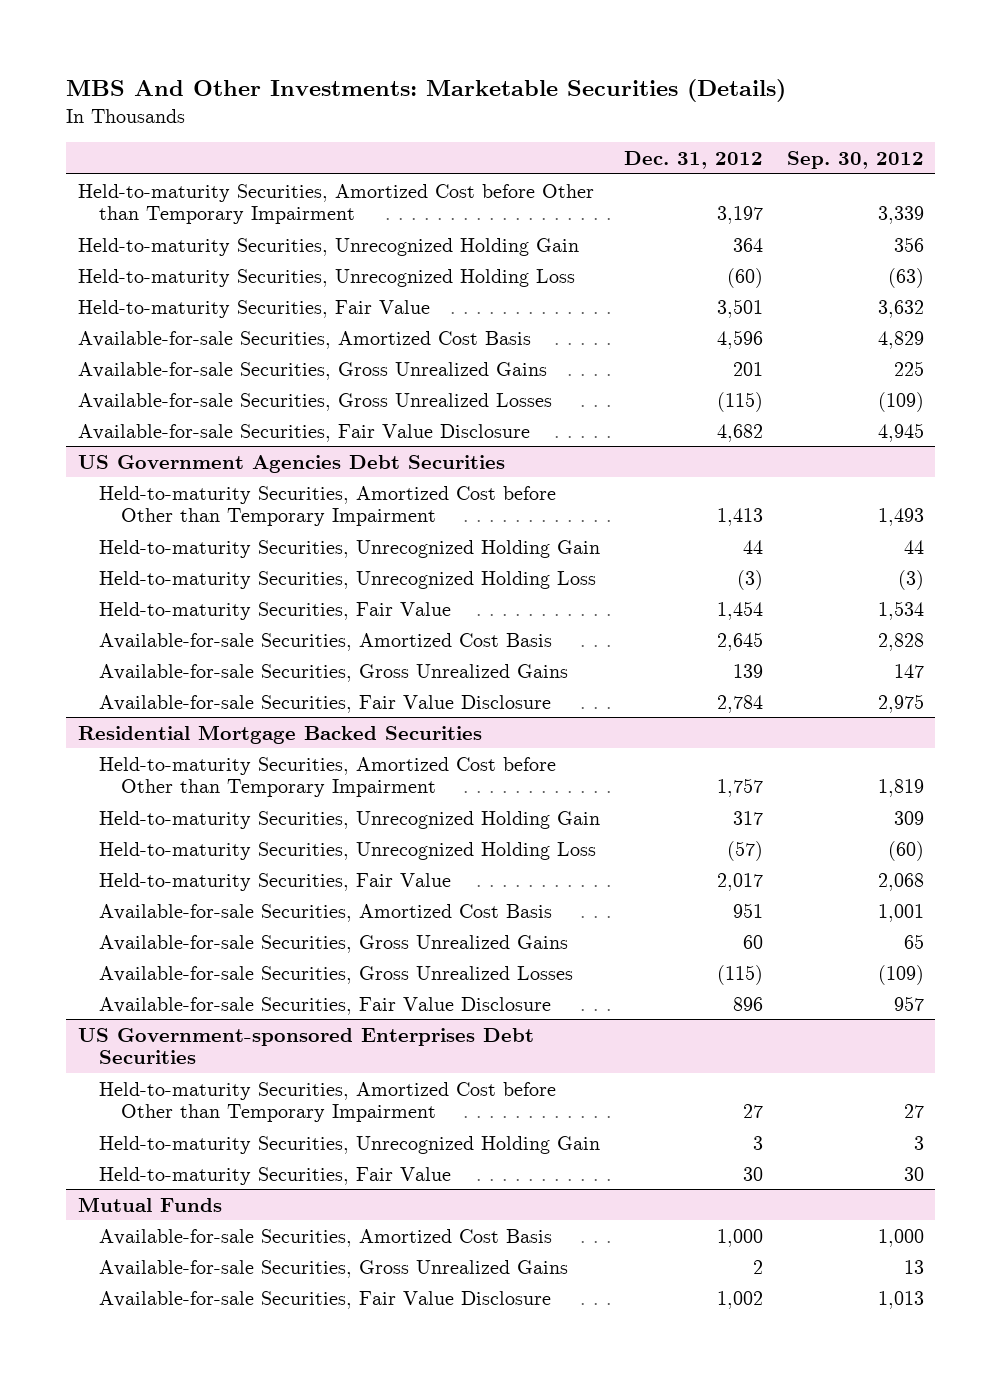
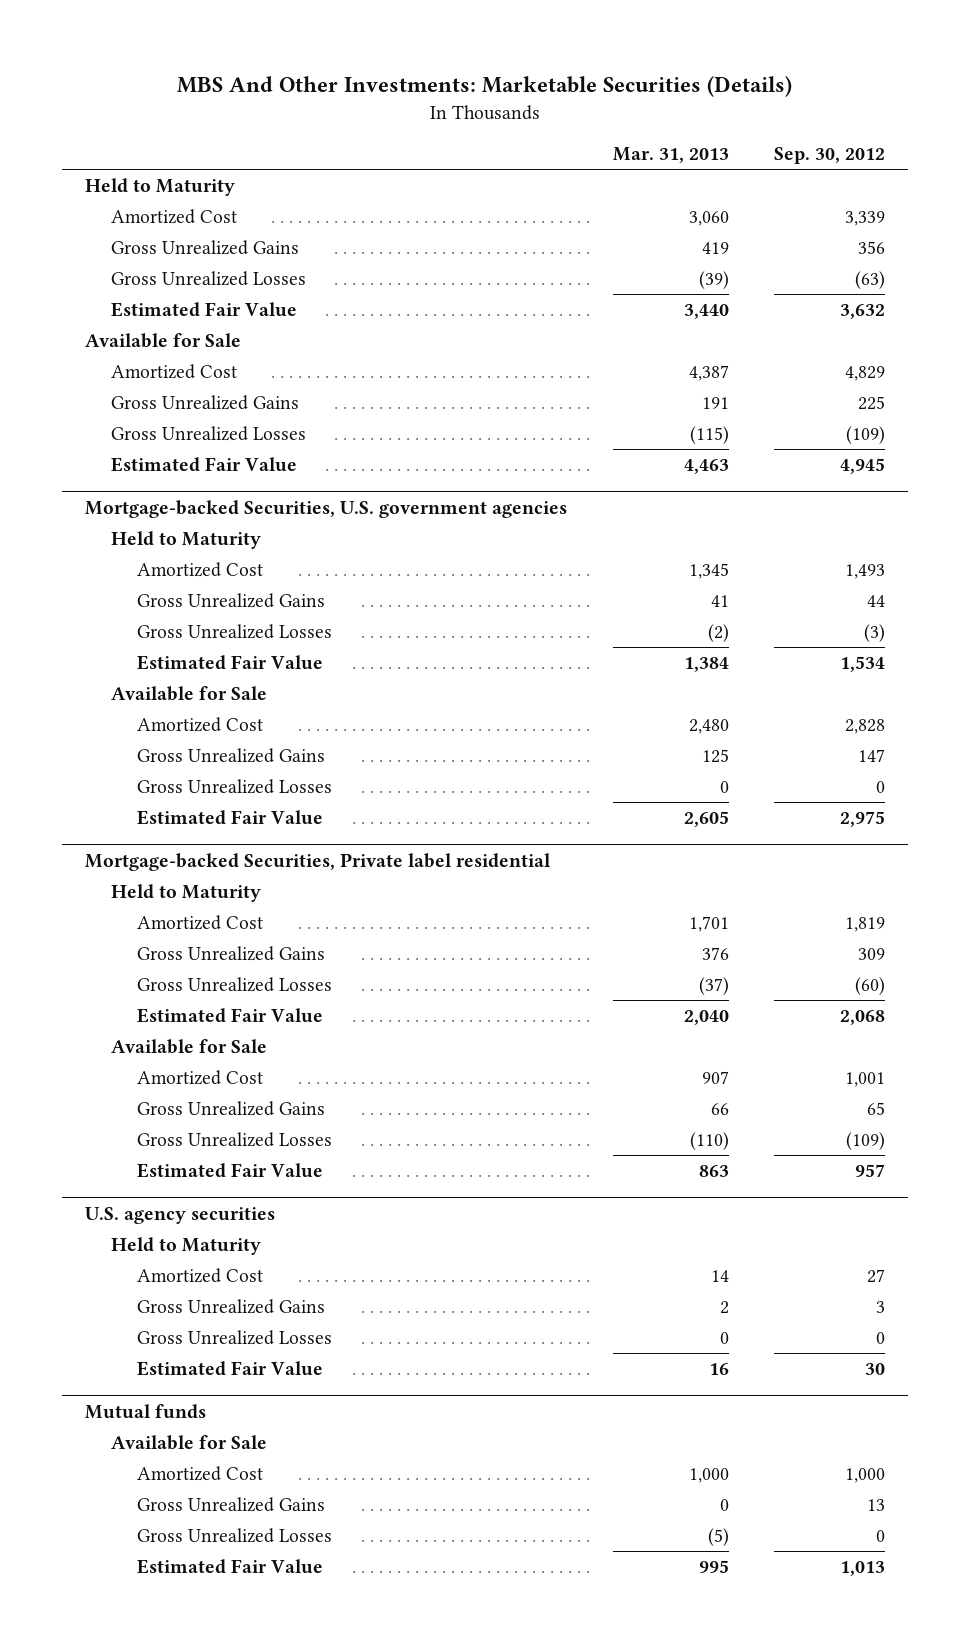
- | Dec. 31, 2012 | Sep. 30, 2012
+ | Mar. 31, 2013 | Sep. 30, 2012
- Held-to-maturity Securities, Amortized Cost before Other than Temporary Impairment | 3,197 | 3,339
- Held-to-maturity Securities, Unrecognized Holding Gain | 364 | 356
- Held-to-maturity Securities, Unrecognized Holding Loss | (60) | (63)
- Held-to-maturity Securities, Fair Value | 3,501 | 3,632
- Available-for-sale Securities, Amortized Cost Basis | 4,596 | 4,829
- Available-for-sale Securities, Gross Unrealized Gains | 201 | 225
- Available-for-sale Securities, Gross Unrealized Losses | (115) | (109)
- Available-for-sale Securities, Fair Value Disclosure | 4,682 | 4,945
- US Government Agencies Debt Securities
- Held-to-maturity Securities, Amortized Cost before Other than Temporary Impairment | 1,413 | 1,493
- Held-to-maturity Securities, Unrecognized Holding Gain | 44 | 44
- Held-to-maturity Securities, Unrecognized Holding Loss | (3) | (3)
- Held-to-maturity Securities, Fair Value | 1,454 | 1,534
- Available-for-sale Securities, Amortized Cost Basis | 2,645 | 2,828
- Available-for-sale Securities, Gross Unrealized Gains | 139 | 147
- Available-for-sale Securities, Fair Value Disclosure | 2,784 | 2,975
- Residential Mortgage Backed Securities
- Held-to-maturity Securities, Amortized Cost before Other than Temporary Impairment | 1,757 | 1,819
- Held-to-maturity Securities, Unrecognized Holding Gain | 317 | 309
- Held-to-maturity Securities, Unrecognized Holding Loss | (57) | (60)
- Held-to-maturity Securities, Fair Value | 2,017 | 2,068
- Available-for-sale Securities, Amortized Cost Basis | 951 | 1,001
- Available-for-sale Securities, Gross Unrealized Gains | 60 | 65
- Available-for-sale Securities, Gross Unrealized Losses | (115) | (109)
- Available-for-sale Securities, Fair Value Disclosure | 896 | 957
- US Government-sponsored Enterprises Debt Securities
- Held-to-maturity Securities, Amortized Cost before Other than Temporary Impairment | 27 | 27
- Held-to-maturity Securities, Unrecognized Holding Gain | 3 | 3
- Held-to-maturity Securities, Fair Value | 30 | 30
- Mutual Funds
- Available-for-sale Securities, Amortized Cost Basis | 1,000 | 1,000
- Available-for-sale Securities, Gross Unrealized Gains | 2 | 13
- Available-for-sale Securities, Fair Value Disclosure | 1,002 | 1,013
+ Held to Maturity
+ Amortized Cost | 3,060 | 3,339
+ Gross Unrealized Gains | 419 | 356
+ Gross Unrealized Losses | (39) | (63)
+ Estimated Fair Value | 3,440 | 3,632
+ Available for Sale
+ Amortized Cost | 4,387 | 4,829
+ Gross Unrealized Gains | 191 | 225
+ Gross Unrealized Losses | (115) | (109)
+ Estimated Fair Value | 4,463 | 4,945
+ Mortgage-backed Securities, U.S. government agencies
+ Held to Maturity
+ Amortized Cost | 1,345 | 1,493
+ Gross Unrealized Gains | 41 | 44
+ Gross Unrealized Losses | (2) | (3)
+ Estimated Fair Value | 1,384 | 1,534
+ Available for Sale
+ Amortized Cost | 2,480 | 2,828
+ Gross Unrealized Gains | 125 | 147
+ Gross Unrealized Losses | 0 | 0
+ Estimated Fair Value | 2,605 | 2,975
+ Mortgage-backed Securities, Private label residential
+ Held to Maturity
+ Amortized Cost | 1,701 | 1,819
+ Gross Unrealized Gains | 376 | 309
+ Gross Unrealized Losses | (37) | (60)
+ Estimated Fair Value | 2,040 | 2,068
+ Available for Sale
+ Amortized Cost | 907 | 1,001
+ Gross Unrealized Gains | 66 | 65
+ Gross Unrealized Losses | (110) | (109)
+ Estimated Fair Value | 863 | 957
+ U.S. agency securities
+ Held to Maturity
+ Amortized Cost | 14 | 27
+ Gross Unrealized Gains | 2 | 3
+ Gross Unrealized Losses | 0 | 0
+ Estimated Fair Value | 16 | 30
+ Mutual funds
+ Available for Sale
+ Amortized Cost | 1,000 | 1,000
+ Gross Unrealized Gains | 0 | 13
+ Gross Unrealized Losses | (5) | 0
+ Estimated Fair Value | 995 | 1,013

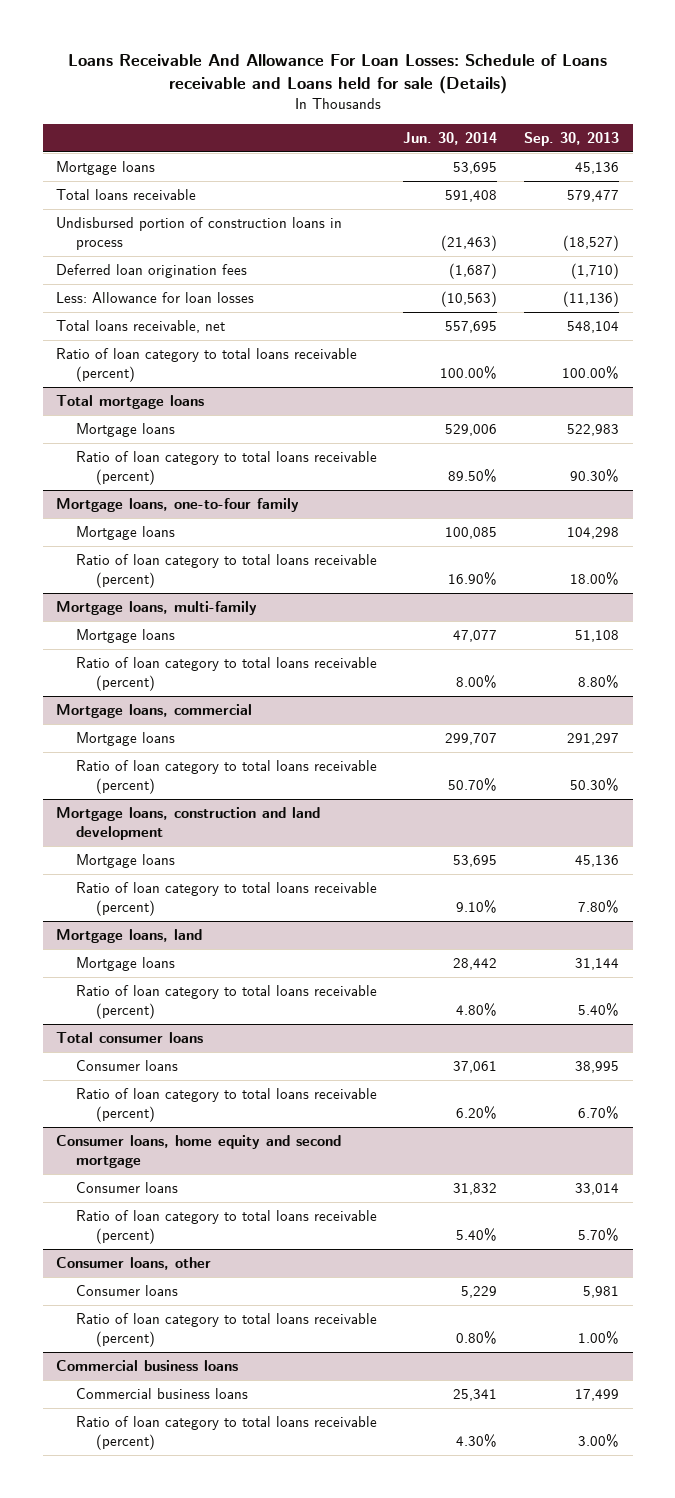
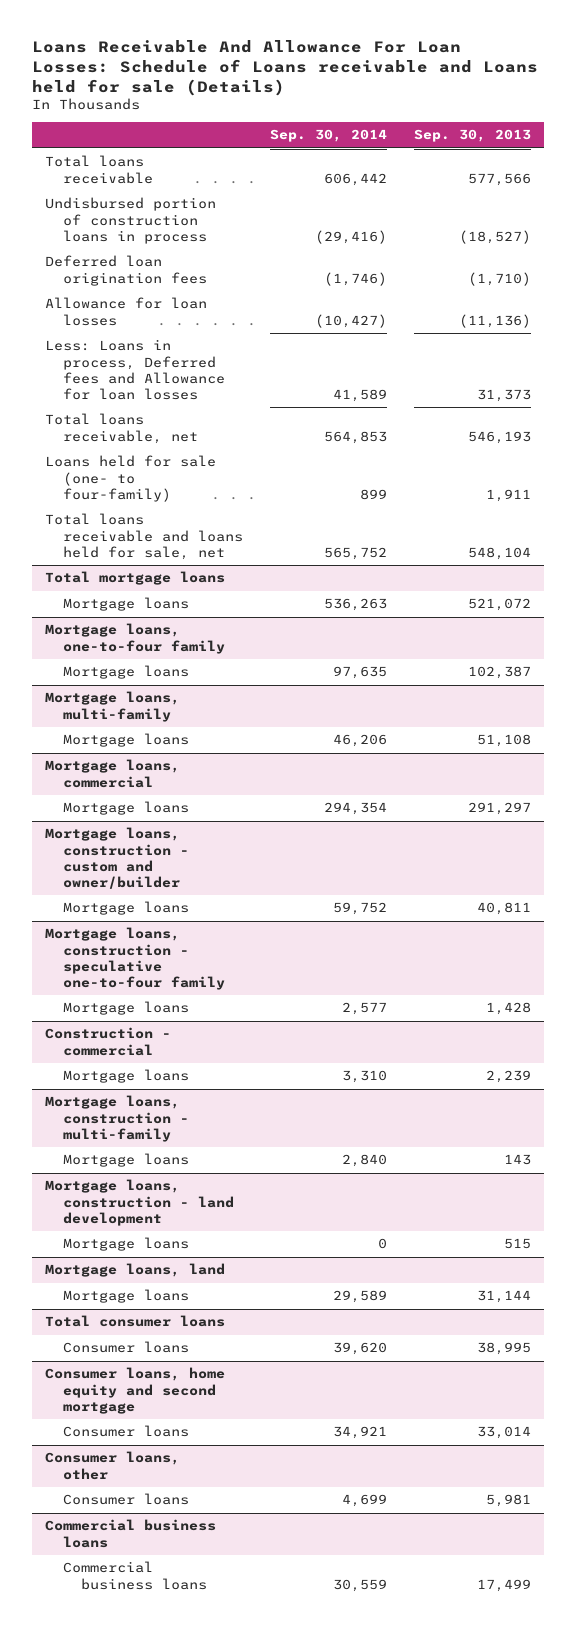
- | Jun. 30, 2014 | Sep. 30, 2013
+ | Sep. 30, 2014 | Sep. 30, 2013
- Mortgage loans | 53,695 | 45,136
- Total loans receivable | 591,408 | 579,477
+ Total loans receivable | 606,442 | 577,566
- Less: Allowance for loan losses | (10,563) | (11,136)
- Total loans receivable, net | 557,695 | 548,104
- Ratio of loan category to total loans receivable (percent) | 100.00% | 100.00%
+ Allowance for loan losses | (10,427) | (11,136)
+ Less: Loans in process, Deferred fees and Allowance for loan losses | 41,589 | 31,373
+ Total loans receivable, net | 564,853 | 546,193
+ Loans held for sale (one- to four-family) | 899 | 1,911
+ Total loans receivable and loans held for sale, net | 565,752 | 548,104
@ Total mortgage loans
- Mortgage loans | 529,006 | 522,983
- Ratio of loan category to total loans receivable (percent) | 89.50% | 90.30%
+ Mortgage loans | 536,263 | 521,072
@ Mortgage loans, one-to-four family
- Mortgage loans | 100,085 | 104,298
- Ratio of loan category to total loans receivable (percent) | 16.90% | 18.00%
+ Mortgage loans | 97,635 | 102,387
@ Mortgage loans, multi-family
- Ratio of loan category to total loans receivable (percent) | 8.00% | 8.80%
@ Mortgage loans, commercial
- Ratio of loan category to total loans receivable (percent) | 50.70% | 50.30%
- Mortgage loans, construction and land development
- Mortgage loans | 53,695 | 45,136
- Ratio of loan category to total loans receivable (percent) | 9.10% | 7.80%
+ Mortgage loans, construction - custom and owner/builder
+ Mortgage loans | 59,752 | 40,811
+ Mortgage loans, construction - speculative one-to-four family
+ Mortgage loans | 2,577 | 1,428
+ Construction - commercial
+ Mortgage loans | 3,310 | 2,239
+ Mortgage loans, construction - multi-family
+ Mortgage loans | 2,840 | 143
+ Mortgage loans, construction - land development
+ Mortgage loans | 0 | 515
@ Mortgage loans, land
- Ratio of loan category to total loans receivable (percent) | 4.80% | 5.40%
@ Total consumer loans
- Ratio of loan category to total loans receivable (percent) | 6.20% | 6.70%
@ Consumer loans, home equity and second mortgage
- Ratio of loan category to total loans receivable (percent) | 5.40% | 5.70%
@ Consumer loans, other
- Ratio of loan category to total loans receivable (percent) | 0.80% | 1.00%
@ Commercial business loans
- Ratio of loan category to total loans receivable (percent) | 4.30% | 3.00%

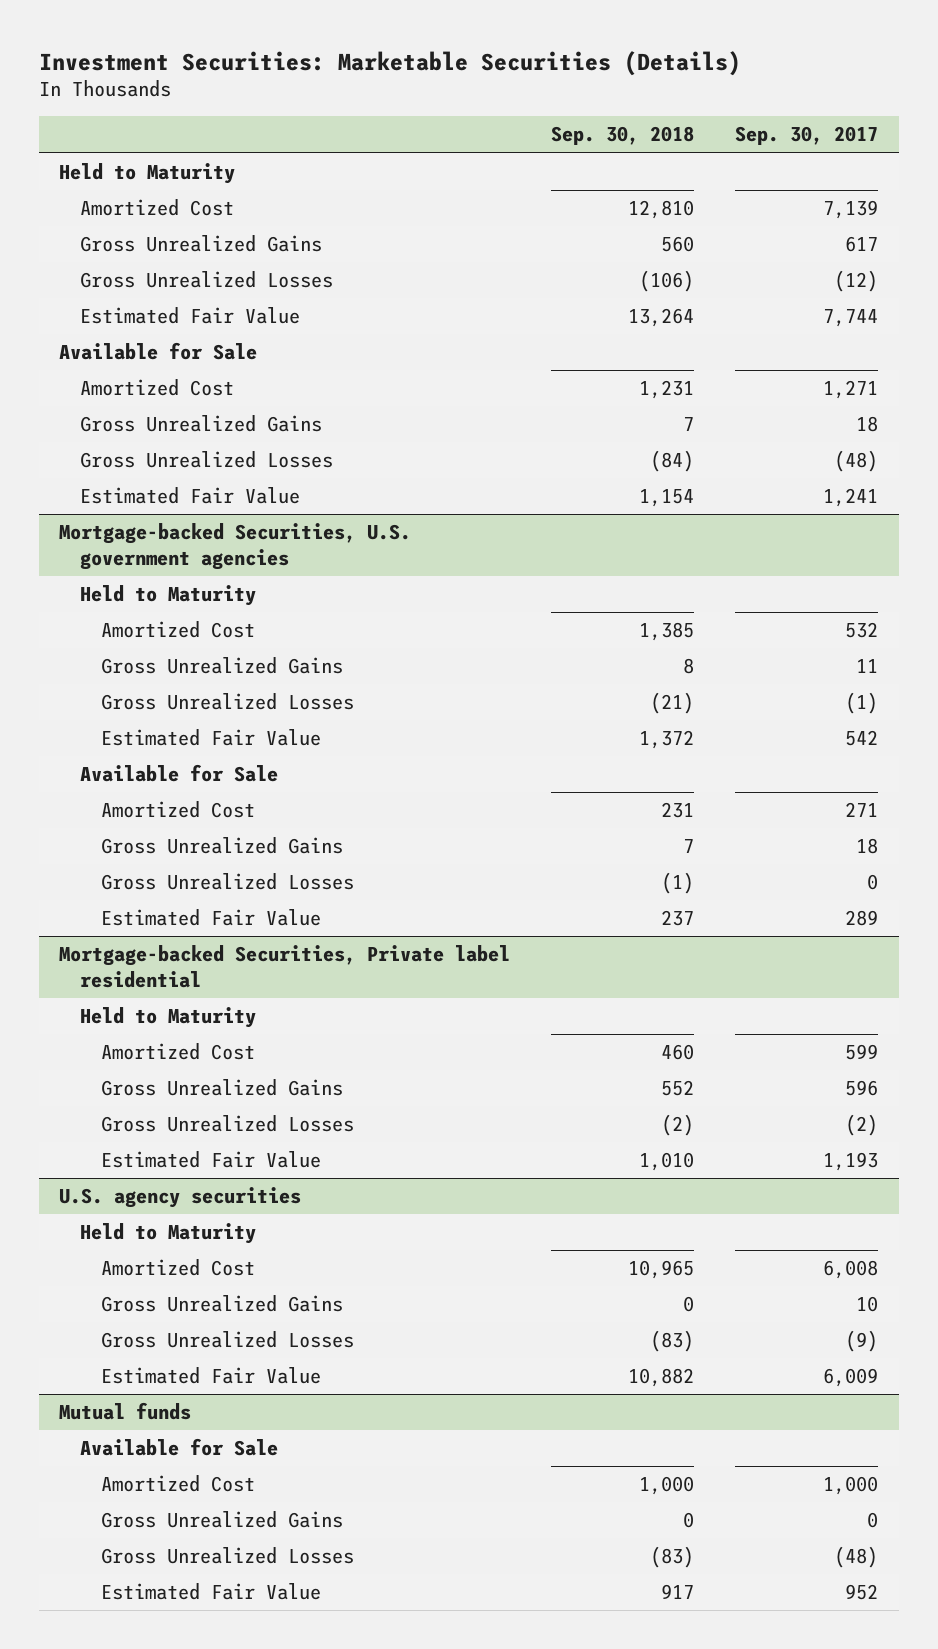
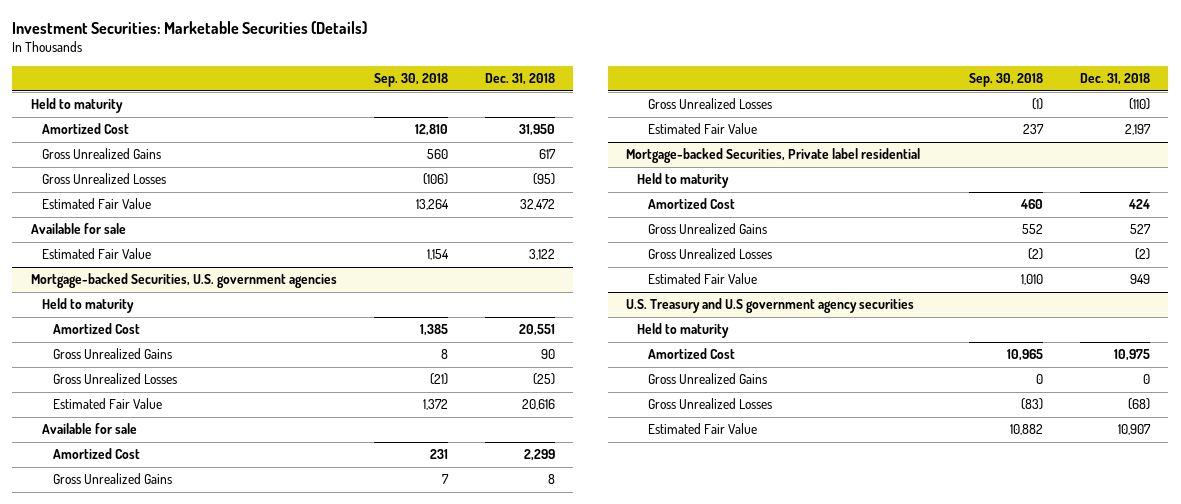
- | Sep. 30, 2018 | Sep. 30, 2017
+ | Sep. 30, 2018 | Dec. 31, 2018
- Held to Maturity
+ Held to maturity
- Available for Sale
- Amortized Cost | 1,231 | 1,271
- Gross Unrealized Gains | 7 | 18
- Gross Unrealized Losses | (84) | (48)
+ Available for sale
@ Mortgage-backed Securities, U.S. government agencies
- Held to Maturity
+ Held to maturity
- Available for Sale
+ Available for sale
@ Mortgage-backed Securities, Private label residential
- Held to Maturity
+ Held to maturity
- U.S. agency securities
- Held to Maturity
+ U.S. Treasury and U.S government agency securities
+ Held to maturity
- Mutual funds
- Available for Sale
- Amortized Cost | 1,000 | 1,000
- Gross Unrealized Gains | 0 | 0
- Gross Unrealized Losses | (83) | (48)
- Estimated Fair Value | 917 | 952

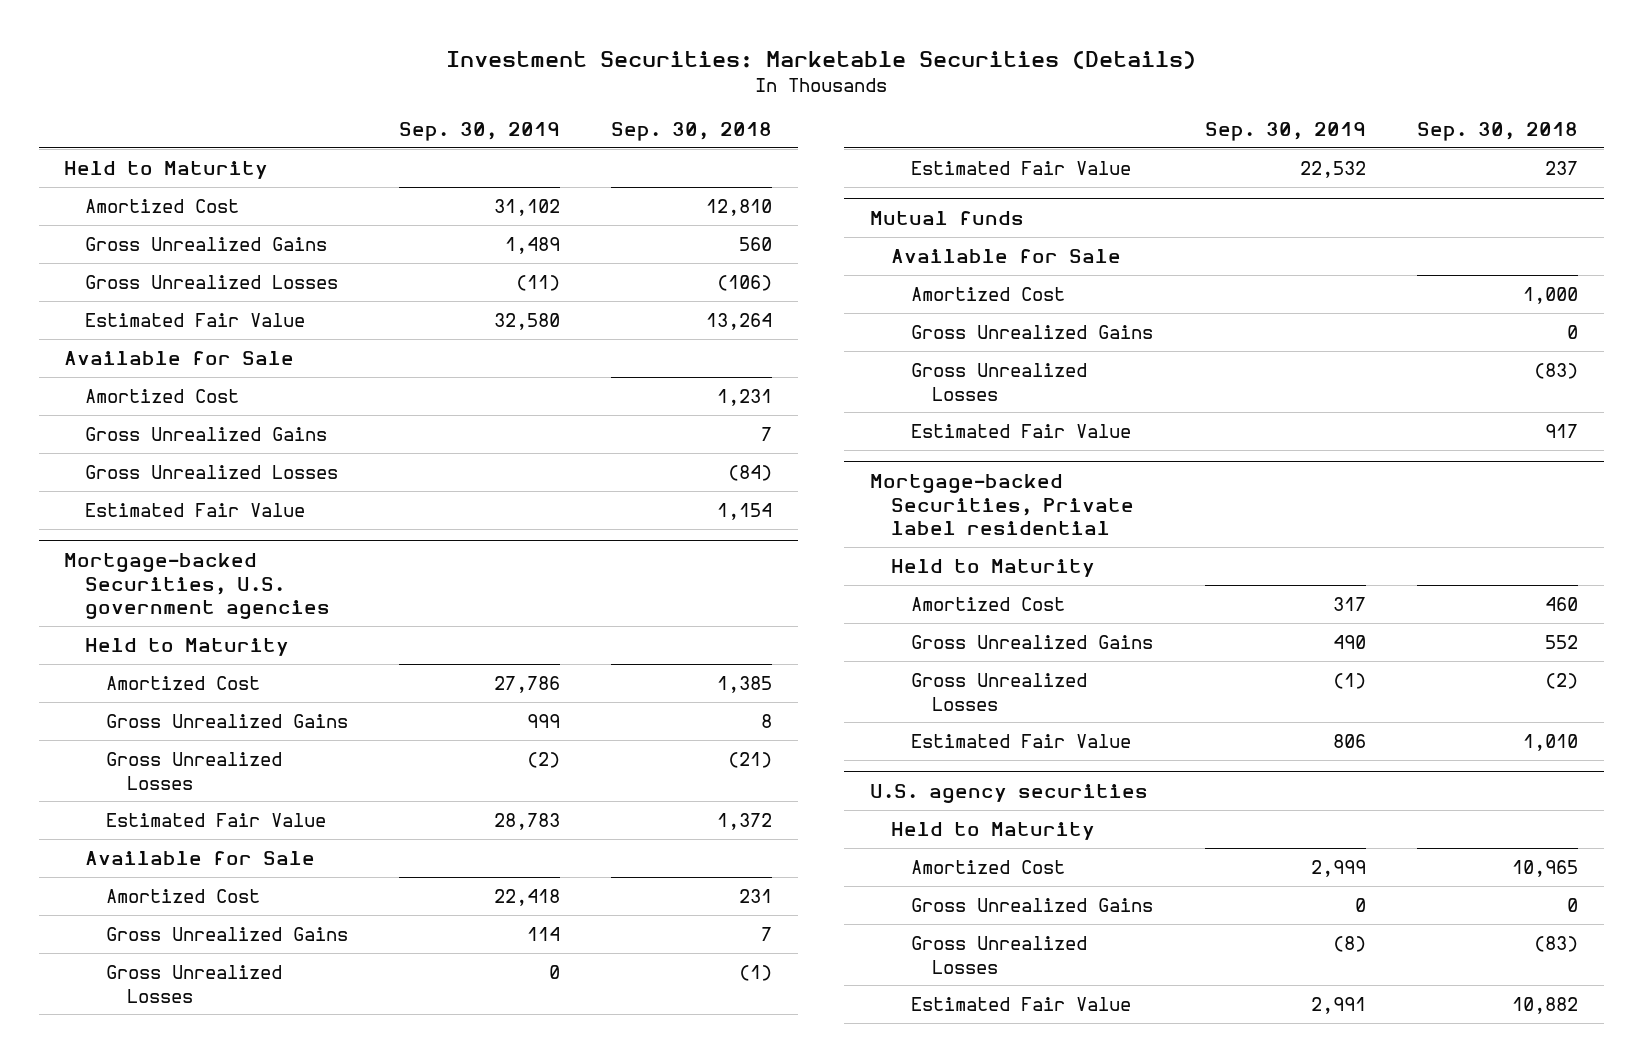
- | Sep. 30, 2018 | Dec. 31, 2018
+ | Sep. 30, 2019 | Sep. 30, 2018
- Held to maturity
+ Held to Maturity
- Available for sale
+ Available for Sale
+ Amortized Cost | | 1,231
+ Gross Unrealized Gains | | 7
+ Gross Unrealized Losses | | (84)
@ Mortgage-backed Securities, U.S. government agencies
- Held to maturity
+ Held to Maturity
- Available for sale
+ Available for Sale
+ Mutual funds
+ Available for Sale
+ Amortized Cost | | 1,000
+ Gross Unrealized Gains | | 0
+ Gross Unrealized Losses | | (83)
+ Estimated Fair Value | | 917
@ Mortgage-backed Securities, Private label residential
- Held to maturity
+ Held to Maturity
- U.S. Treasury and U.S government agency securities
- Held to maturity
+ U.S. agency securities
+ Held to Maturity

